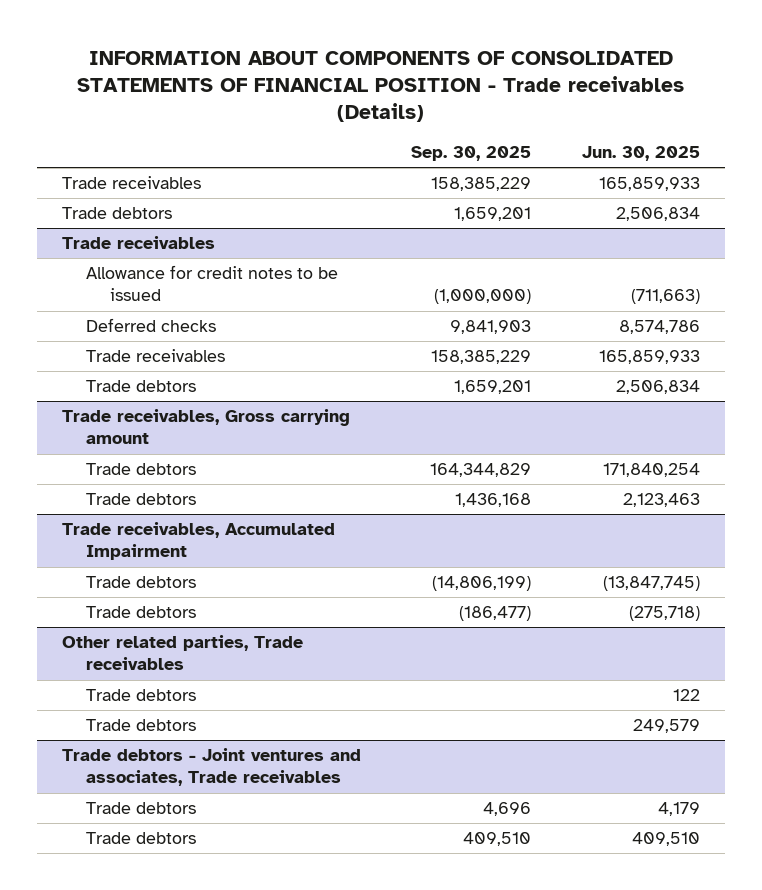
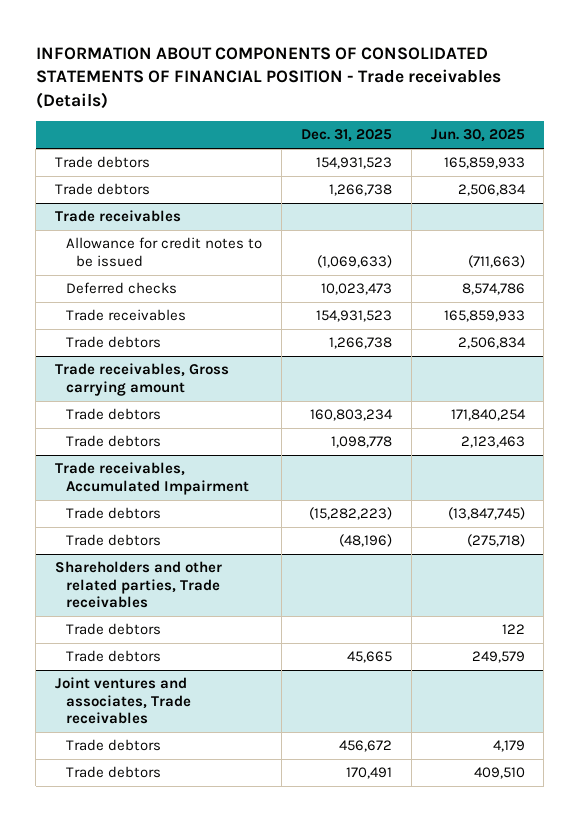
- | Sep. 30, 2025 | Jun. 30, 2025
+ | Dec. 31, 2025 | Jun. 30, 2025
- Trade receivables | 158,385,229 | 165,859,933
+ Trade debtors | 154,931,523 | 165,859,933
- Other related parties, Trade receivables
+ Shareholders and other related parties, Trade receivables
- Trade debtors - Joint ventures and associates, Trade receivables
+ Joint ventures and associates, Trade receivables

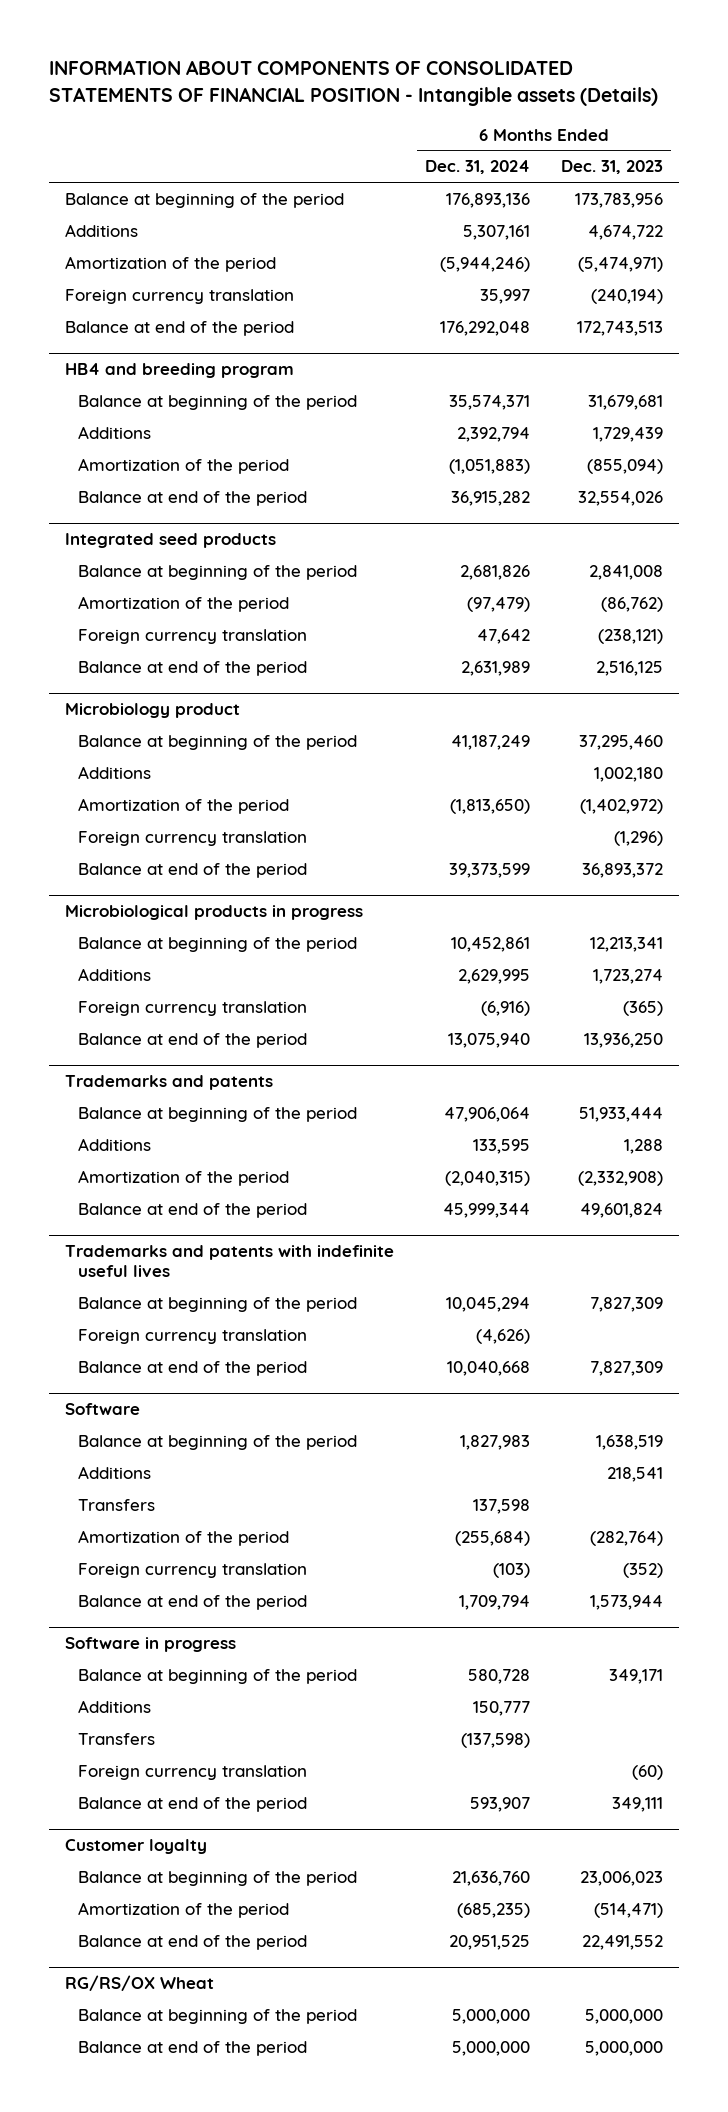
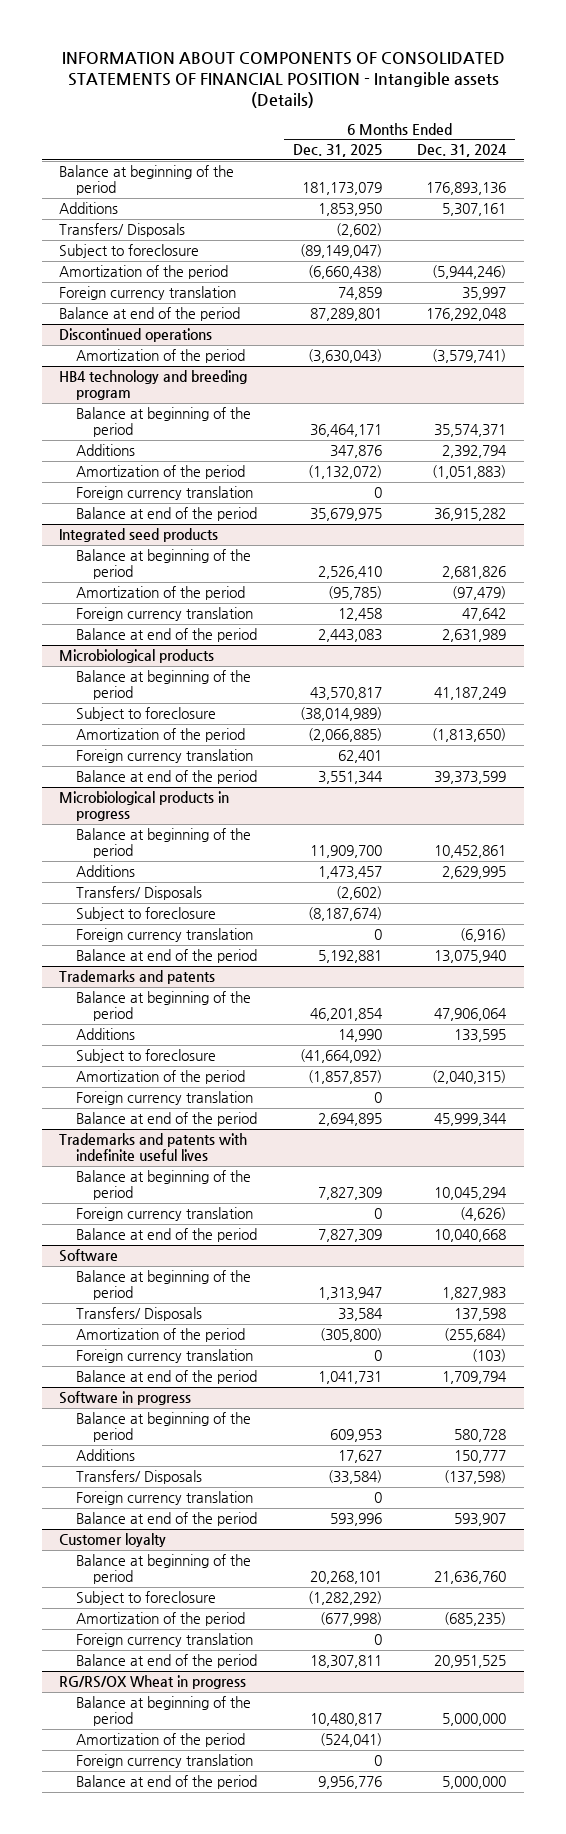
- | 6 Months Ended Dec. 31, 2024 | 6 Months Ended Dec. 31, 2023
+ | 6 Months Ended Dec. 31, 2025 | 6 Months Ended Dec. 31, 2024
+ Transfers/ Disposals | (2,602) |
+ Subject to foreclosure | (89,149,047) |
- HB4 and breeding program
+ Discontinued operations
+ Amortization of the period | (3,630,043) | (3,579,741)
+ HB4 technology and breeding program
+ Foreign currency translation | 0 |
- Microbiology product
+ Microbiological products
- Additions | | 1,002,180
+ Subject to foreclosure | (38,014,989) |
@ Microbiological products in progress
+ Transfers/ Disposals | (2,602) |
+ Subject to foreclosure | (8,187,674) |
@ Trademarks and patents
+ Subject to foreclosure | (41,664,092) |
+ Foreign currency translation | 0 |
@ Software
- Additions | | 218,541
- Transfers | 137,598 |
+ Transfers/ Disposals | 33,584 | 137,598
@ Software in progress
- Transfers | (137,598) |
+ Transfers/ Disposals | (33,584) | (137,598)
@ Customer loyalty
+ Subject to foreclosure | (1,282,292) |
+ Foreign currency translation | 0 |
- RG/RS/OX Wheat
+ RG/RS/OX Wheat in progress
+ Amortization of the period | (524,041) |
+ Foreign currency translation | 0 |

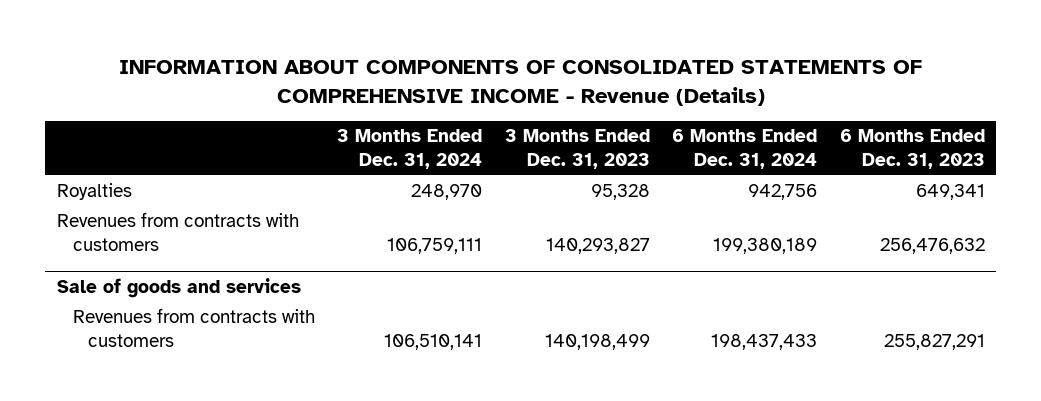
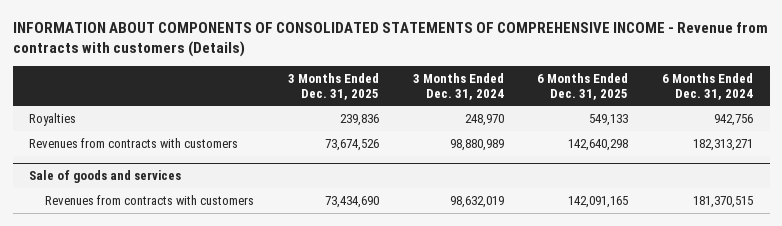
- INFORMATION ABOUT COMPONENTS OF CONSOLIDATED STATEMENTS OF COMPREHENSIVE INCOME - Revenue (Details)
+ INFORMATION ABOUT COMPONENTS OF CONSOLIDATED STATEMENTS OF COMPREHENSIVE INCOME - Revenue from contracts with customers (Details)
- | 3 Months Ended Dec. 31, 2024 | 3 Months Ended Dec. 31, 2023 | 6 Months Ended Dec. 31, 2024 | 6 Months Ended Dec. 31, 2023
+ | 3 Months Ended Dec. 31, 2025 | 3 Months Ended Dec. 31, 2024 | 6 Months Ended Dec. 31, 2025 | 6 Months Ended Dec. 31, 2024
- Revenues from contracts with customers | 106,759,111 | 140,293,827 | 199,380,189 | 256,476,632
+ Revenues from contracts with customers | 73,674,526 | 98,880,989 | 142,640,298 | 182,313,271
@ Sale of goods and services
- Revenues from contracts with customers | 106,510,141 | 140,198,499 | 198,437,433 | 255,827,291
+ Revenues from contracts with customers | 73,434,690 | 98,632,019 | 142,091,165 | 181,370,515

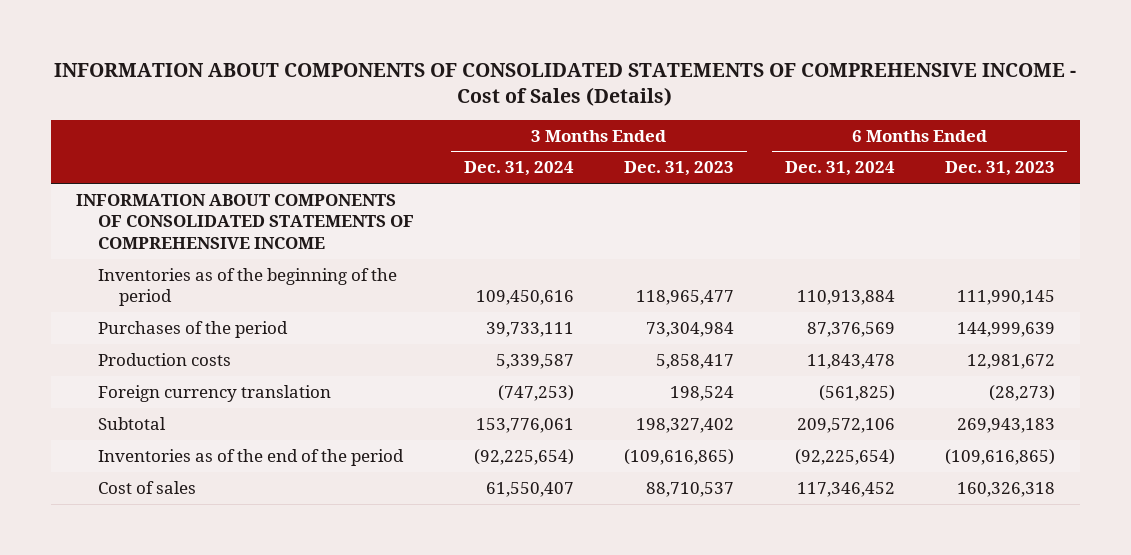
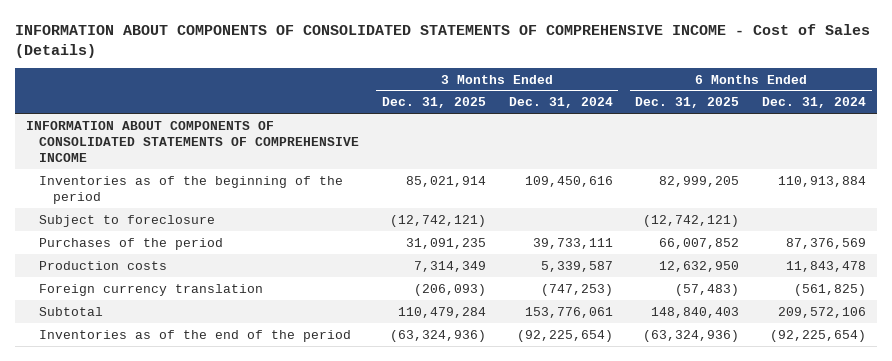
- | 3 Months Ended Dec. 31, 2024 | 3 Months Ended Dec. 31, 2023 | 6 Months Ended Dec. 31, 2024 | 6 Months Ended Dec. 31, 2023
+ | 3 Months Ended Dec. 31, 2025 | 3 Months Ended Dec. 31, 2024 | 6 Months Ended Dec. 31, 2025 | 6 Months Ended Dec. 31, 2024
+ Subject to foreclosure | (12,742,121) | | (12,742,121) |
- Cost of sales | 61,550,407 | 88,710,537 | 117,346,452 | 160,326,318

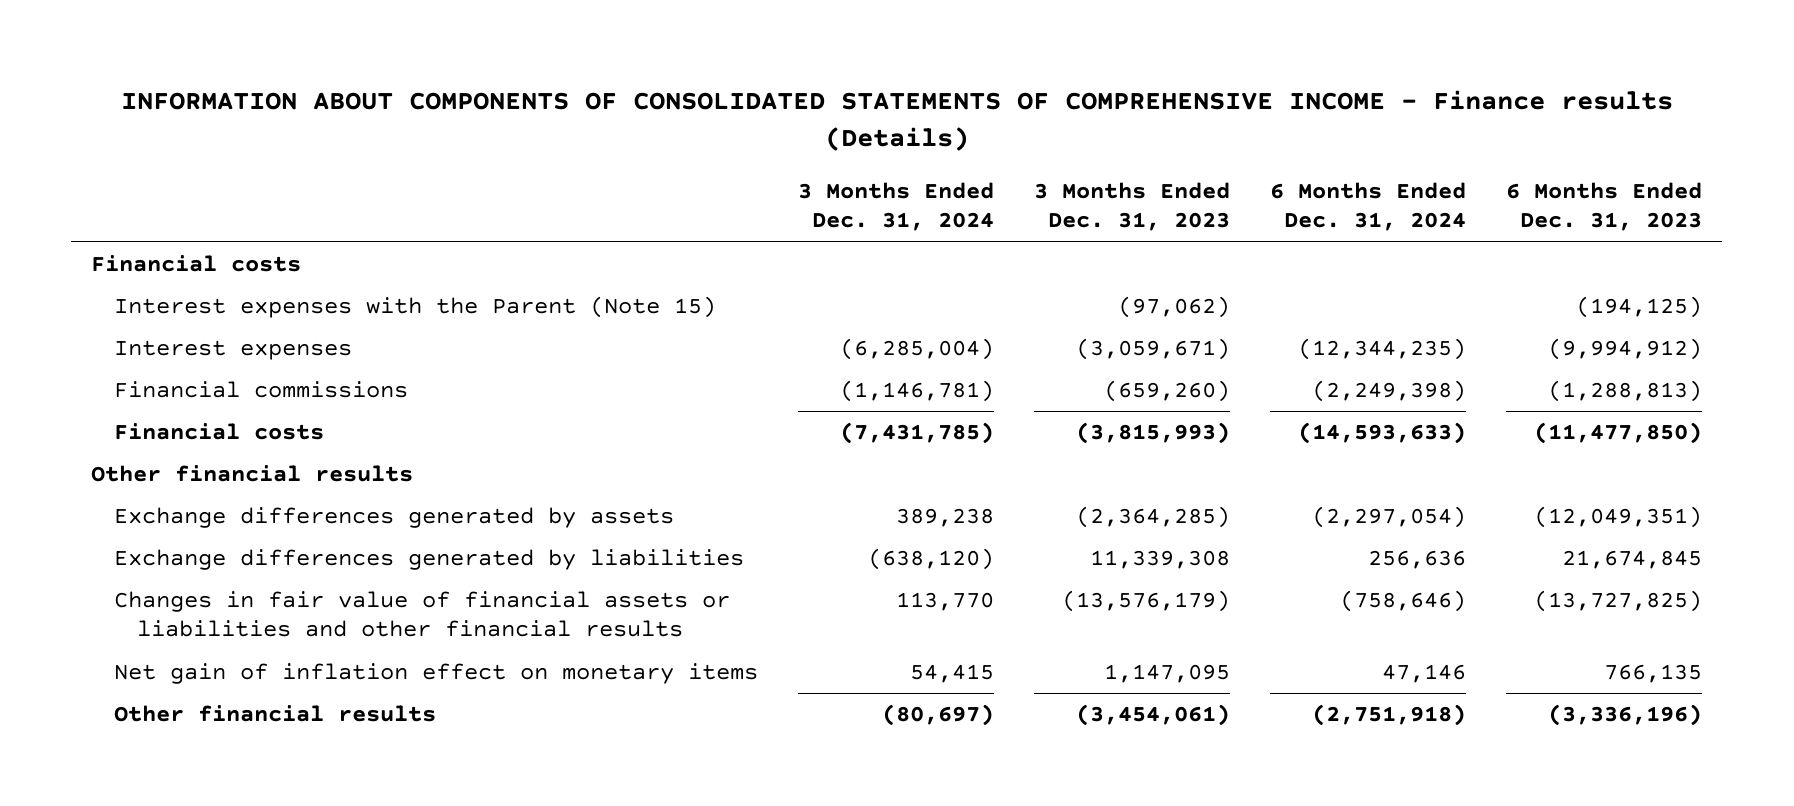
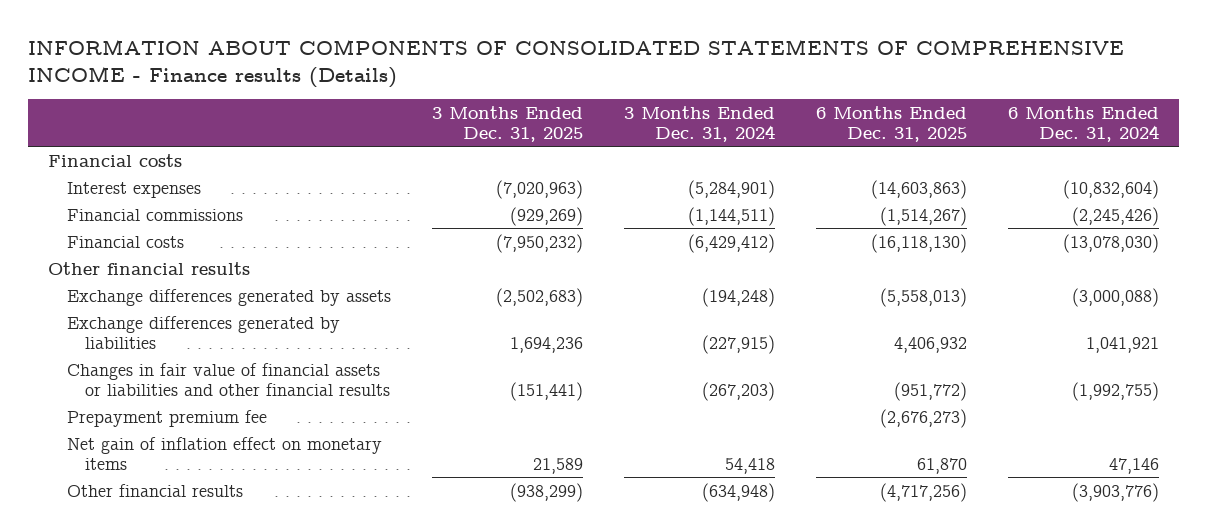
- | 3 Months Ended Dec. 31, 2024 | 3 Months Ended Dec. 31, 2023 | 6 Months Ended Dec. 31, 2024 | 6 Months Ended Dec. 31, 2023
+ | 3 Months Ended Dec. 31, 2025 | 3 Months Ended Dec. 31, 2024 | 6 Months Ended Dec. 31, 2025 | 6 Months Ended Dec. 31, 2024
- Interest expenses with the Parent (Note 15) | | (97,062) | | (194,125)
- Interest expenses | (6,285,004) | (3,059,671) | (12,344,235) | (9,994,912)
- Financial commissions | (1,146,781) | (659,260) | (2,249,398) | (1,288,813)
- Financial costs | (7,431,785) | (3,815,993) | (14,593,633) | (11,477,850)
+ Interest expenses | (7,020,963) | (5,284,901) | (14,603,863) | (10,832,604)
+ Financial commissions | (929,269) | (1,144,511) | (1,514,267) | (2,245,426)
+ Financial costs | (7,950,232) | (6,429,412) | (16,118,130) | (13,078,030)
- Exchange differences generated by assets | 389,238 | (2,364,285) | (2,297,054) | (12,049,351)
- Exchange differences generated by liabilities | (638,120) | 11,339,308 | 256,636 | 21,674,845
- Changes in fair value of financial assets or liabilities and other financial results | 113,770 | (13,576,179) | (758,646) | (13,727,825)
- Net gain of inflation effect on monetary items | 54,415 | 1,147,095 | 47,146 | 766,135
- Other financial results | (80,697) | (3,454,061) | (2,751,918) | (3,336,196)
+ Exchange differences generated by assets | (2,502,683) | (194,248) | (5,558,013) | (3,000,088)
+ Exchange differences generated by liabilities | 1,694,236 | (227,915) | 4,406,932 | 1,041,921
+ Changes in fair value of financial assets or liabilities and other financial results | (151,441) | (267,203) | (951,772) | (1,992,755)
+ Prepayment premium fee | | | (2,676,273) |
+ Net gain of inflation effect on monetary items | 21,589 | 54,418 | 61,870 | 47,146
+ Other financial results | (938,299) | (634,948) | (4,717,256) | (3,903,776)

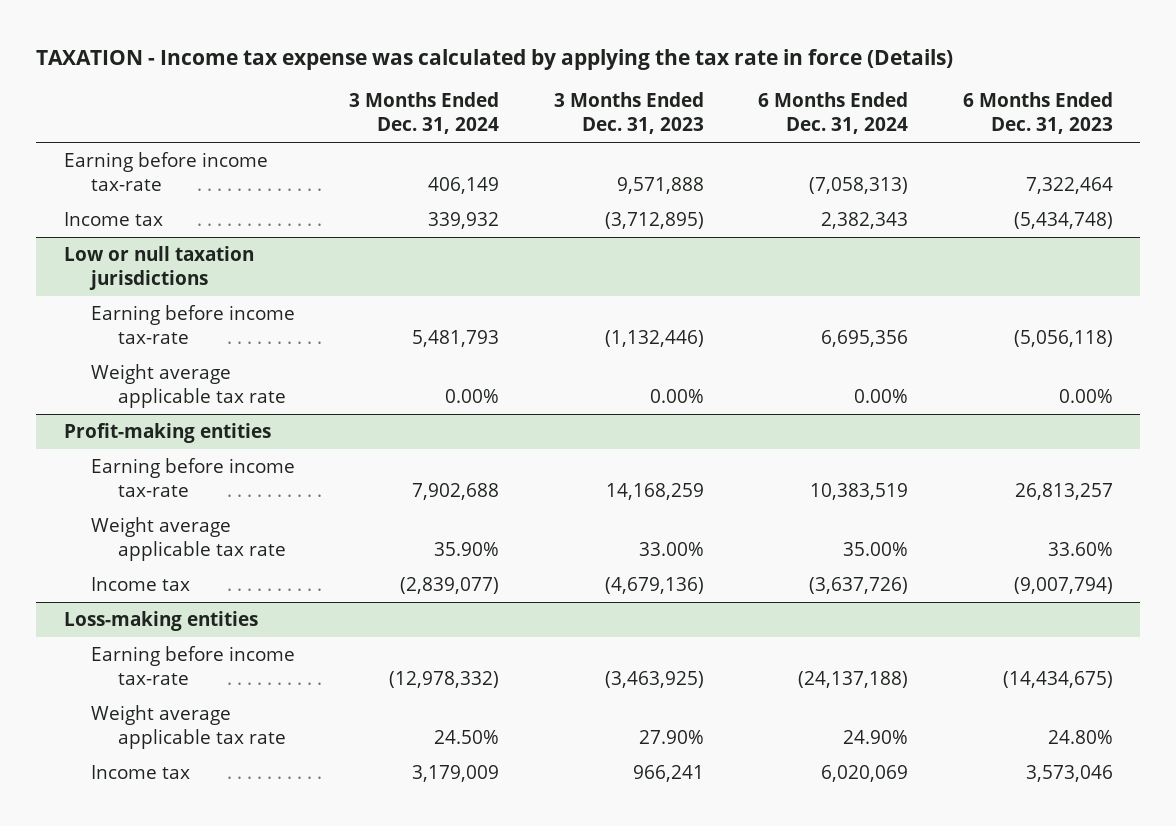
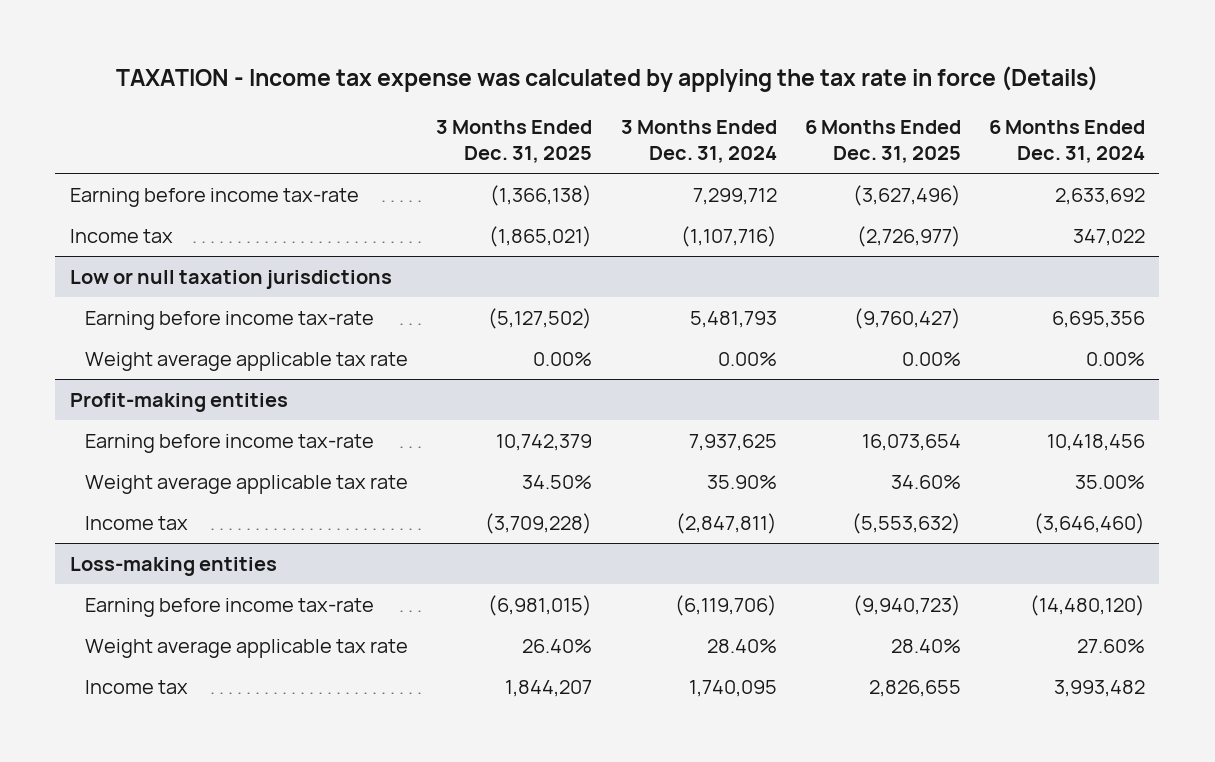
- | 3 Months Ended Dec. 31, 2024 | 3 Months Ended Dec. 31, 2023 | 6 Months Ended Dec. 31, 2024 | 6 Months Ended Dec. 31, 2023
+ | 3 Months Ended Dec. 31, 2025 | 3 Months Ended Dec. 31, 2024 | 6 Months Ended Dec. 31, 2025 | 6 Months Ended Dec. 31, 2024
- Earning before income tax-rate | 406,149 | 9,571,888 | (7,058,313) | 7,322,464
- Income tax | 339,932 | (3,712,895) | 2,382,343 | (5,434,748)
+ Earning before income tax-rate | (1,366,138) | 7,299,712 | (3,627,496) | 2,633,692
+ Income tax | (1,865,021) | (1,107,716) | (2,726,977) | 347,022
@ Profit-making entities
- Earning before income tax-rate | 7,902,688 | 14,168,259 | 10,383,519 | 26,813,257
+ Earning before income tax-rate | 10,742,379 | 7,937,625 | 16,073,654 | 10,418,456
- Income tax | (2,839,077) | (4,679,136) | (3,637,726) | (9,007,794)
+ Income tax | (3,709,228) | (2,847,811) | (5,553,632) | (3,646,460)
@ Loss-making entities
- Earning before income tax-rate | (12,978,332) | (3,463,925) | (24,137,188) | (14,434,675)
- Weight average applicable tax rate | 24.50% | 27.90% | 24.90% | 24.80%
- Income tax | 3,179,009 | 966,241 | 6,020,069 | 3,573,046
+ Earning before income tax-rate | (6,981,015) | (6,119,706) | (9,940,723) | (14,480,120)
+ Weight average applicable tax rate | 26.40% | 28.40% | 28.40% | 27.60%
+ Income tax | 1,844,207 | 1,740,095 | 2,826,655 | 3,993,482

